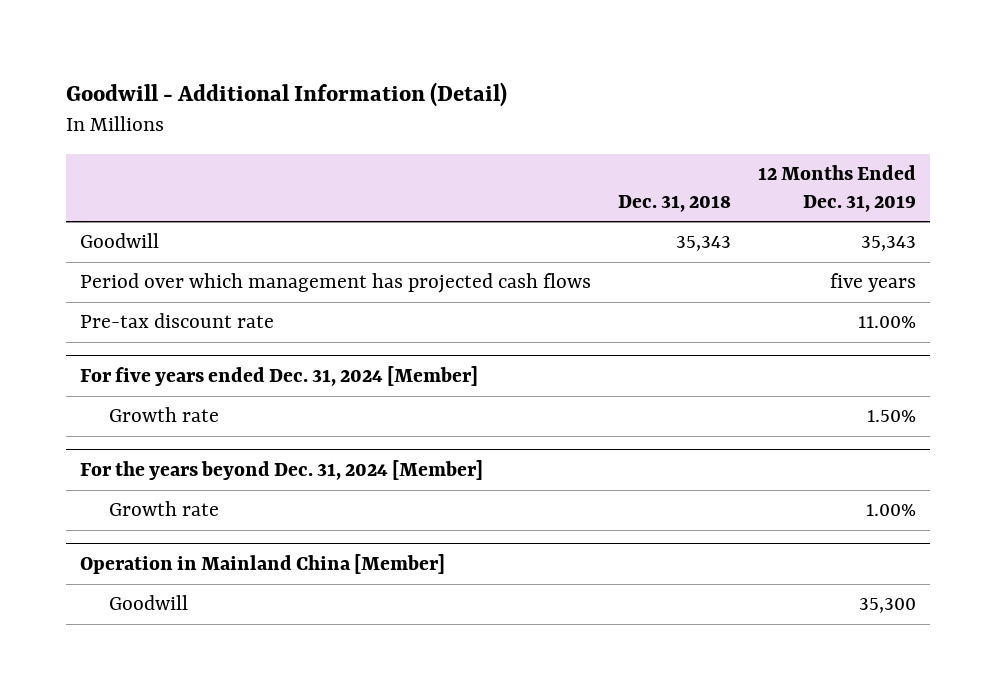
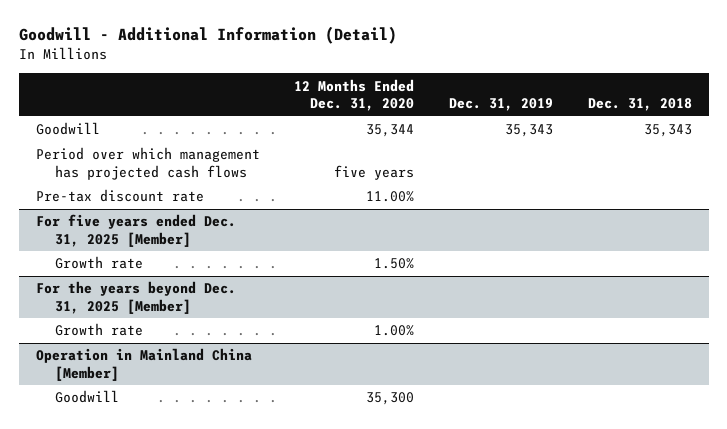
- | Dec. 31, 2018 | 12 Months Ended Dec. 31, 2019
+ | 12 Months Ended Dec. 31, 2020 | Dec. 31, 2019 | Dec. 31, 2018
- For five years ended Dec. 31, 2024 [Member]
+ For five years ended Dec. 31, 2025 [Member]
- For the years beyond Dec. 31, 2024 [Member]
+ For the years beyond Dec. 31, 2025 [Member]

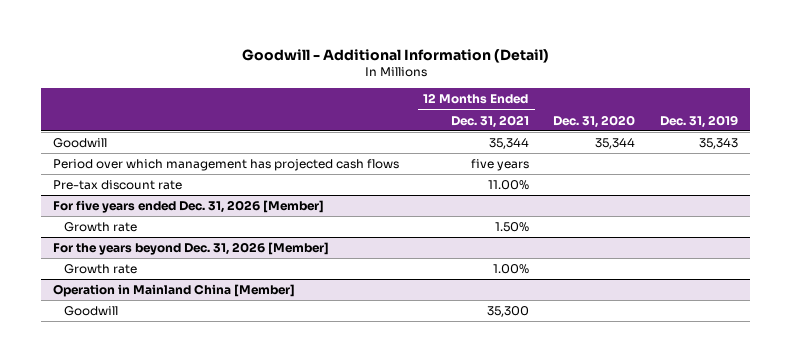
- | 12 Months Ended Dec. 31, 2020 | Dec. 31, 2019 | Dec. 31, 2018
+ | 12 Months Ended Dec. 31, 2021 | Dec. 31, 2020 | Dec. 31, 2019
- For five years ended Dec. 31, 2025 [Member]
+ For five years ended Dec. 31, 2026 [Member]
- For the years beyond Dec. 31, 2025 [Member]
+ For the years beyond Dec. 31, 2026 [Member]

